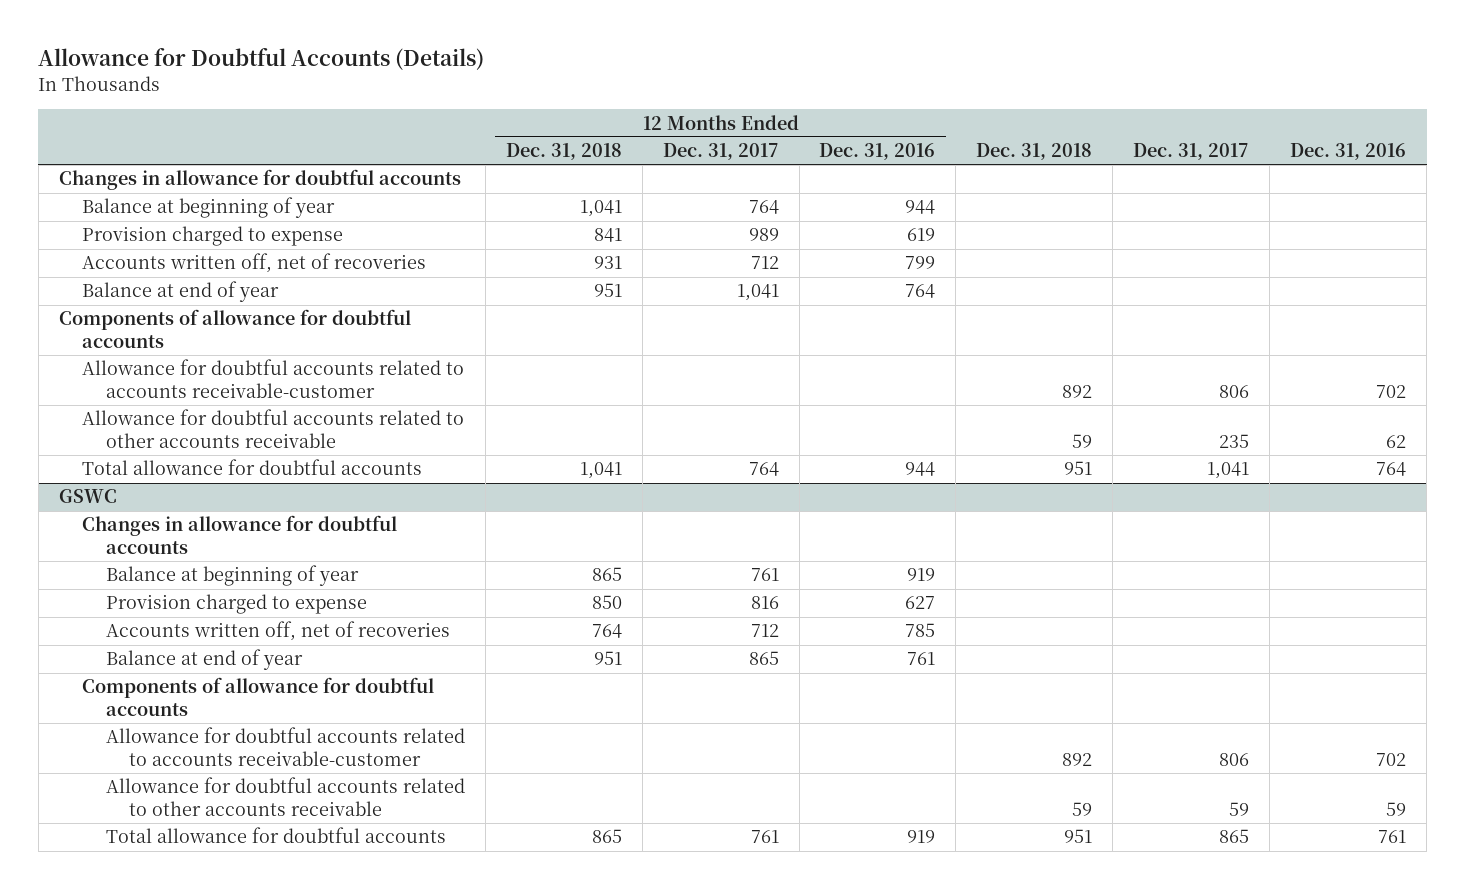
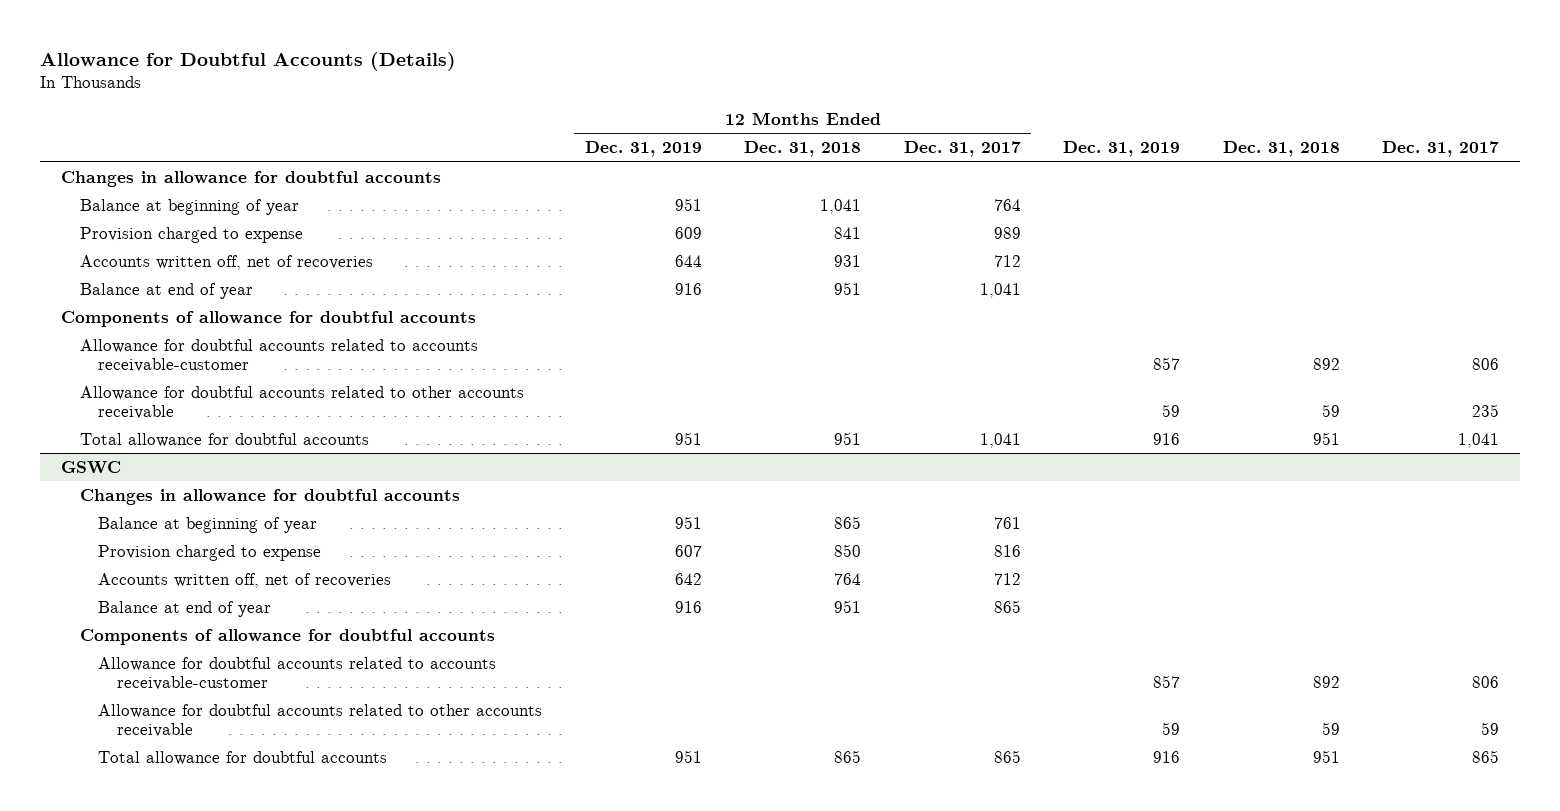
- | 12 Months Ended Dec. 31, 2018 | 12 Months Ended Dec. 31, 2017 | 12 Months Ended Dec. 31, 2016 | Dec. 31, 2018 | Dec. 31, 2017 | Dec. 31, 2016
+ | 12 Months Ended Dec. 31, 2019 | 12 Months Ended Dec. 31, 2018 | 12 Months Ended Dec. 31, 2017 | Dec. 31, 2019 | Dec. 31, 2018 | Dec. 31, 2017
- Total allowance for doubtful accounts | 1,041 | 764 | 944 | 951 | 1,041 | 764
+ Total allowance for doubtful accounts | 951 | 951 | 1,041 | 916 | 951 | 1,041
@ GSWC
- Total allowance for doubtful accounts | 865 | 761 | 919 | 951 | 865 | 761
+ Total allowance for doubtful accounts | 951 | 865 | 865 | 916 | 951 | 865

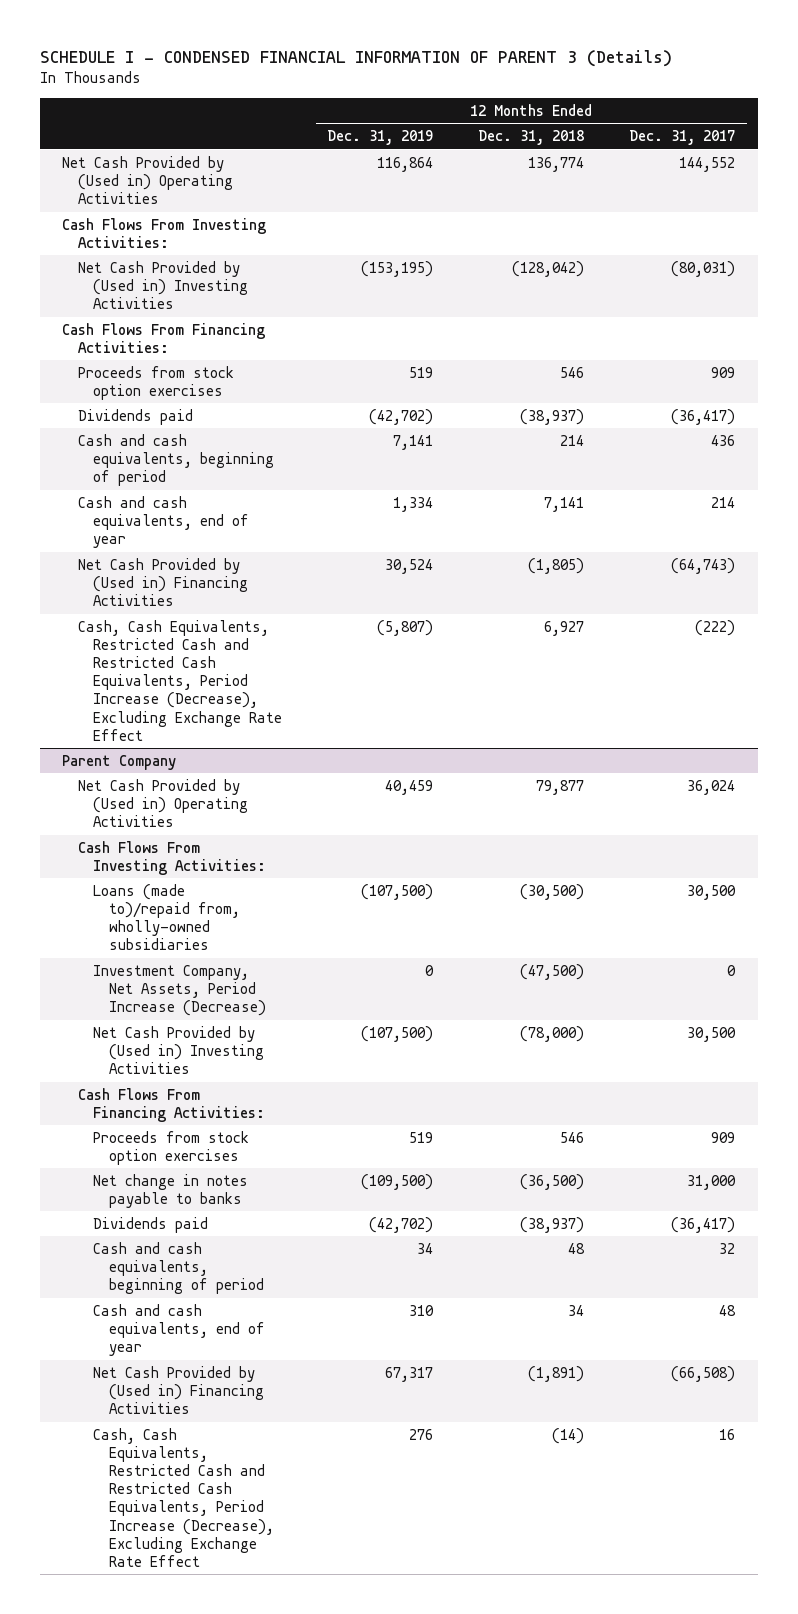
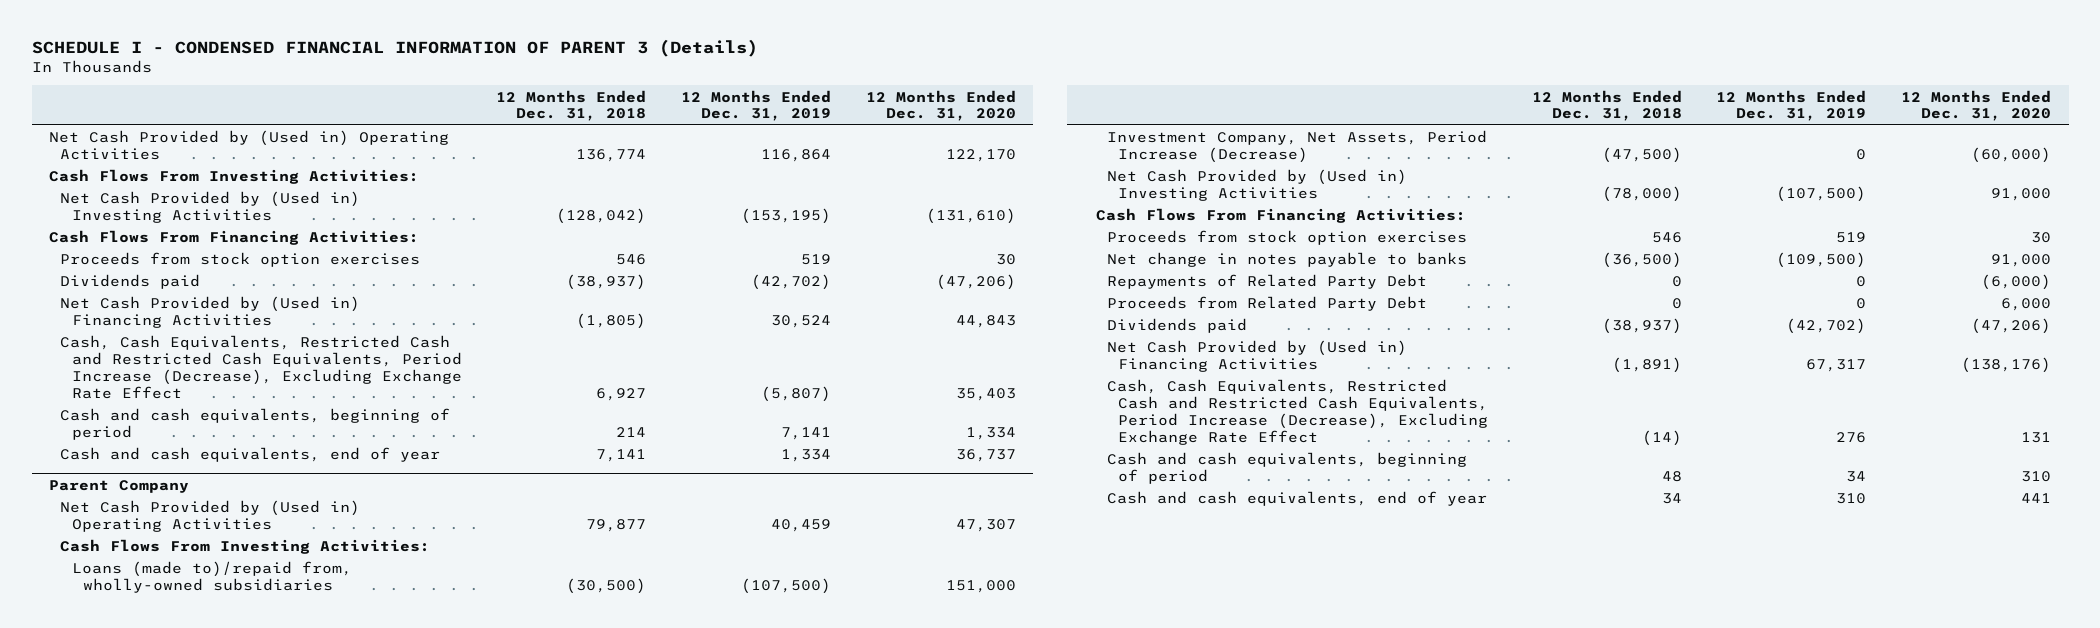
- | 12 Months Ended Dec. 31, 2019 | 12 Months Ended Dec. 31, 2018 | 12 Months Ended Dec. 31, 2017
+ | 12 Months Ended Dec. 31, 2018 | 12 Months Ended Dec. 31, 2019 | 12 Months Ended Dec. 31, 2020
moved down: Cash and cash equivalents, beginning of period | 214 | 7,141 | 1,334
moved down: Cash and cash equivalents, end of year | 7,141 | 1,334 | 36,737
@ Parent Company
+ Repayments of Related Party Debt | 0 | 0 | (6,000)
+ Proceeds from Related Party Debt | 0 | 0 | 6,000
moved down: Cash and cash equivalents, beginning of period | 48 | 34 | 310
moved down: Cash and cash equivalents, end of year | 34 | 310 | 441

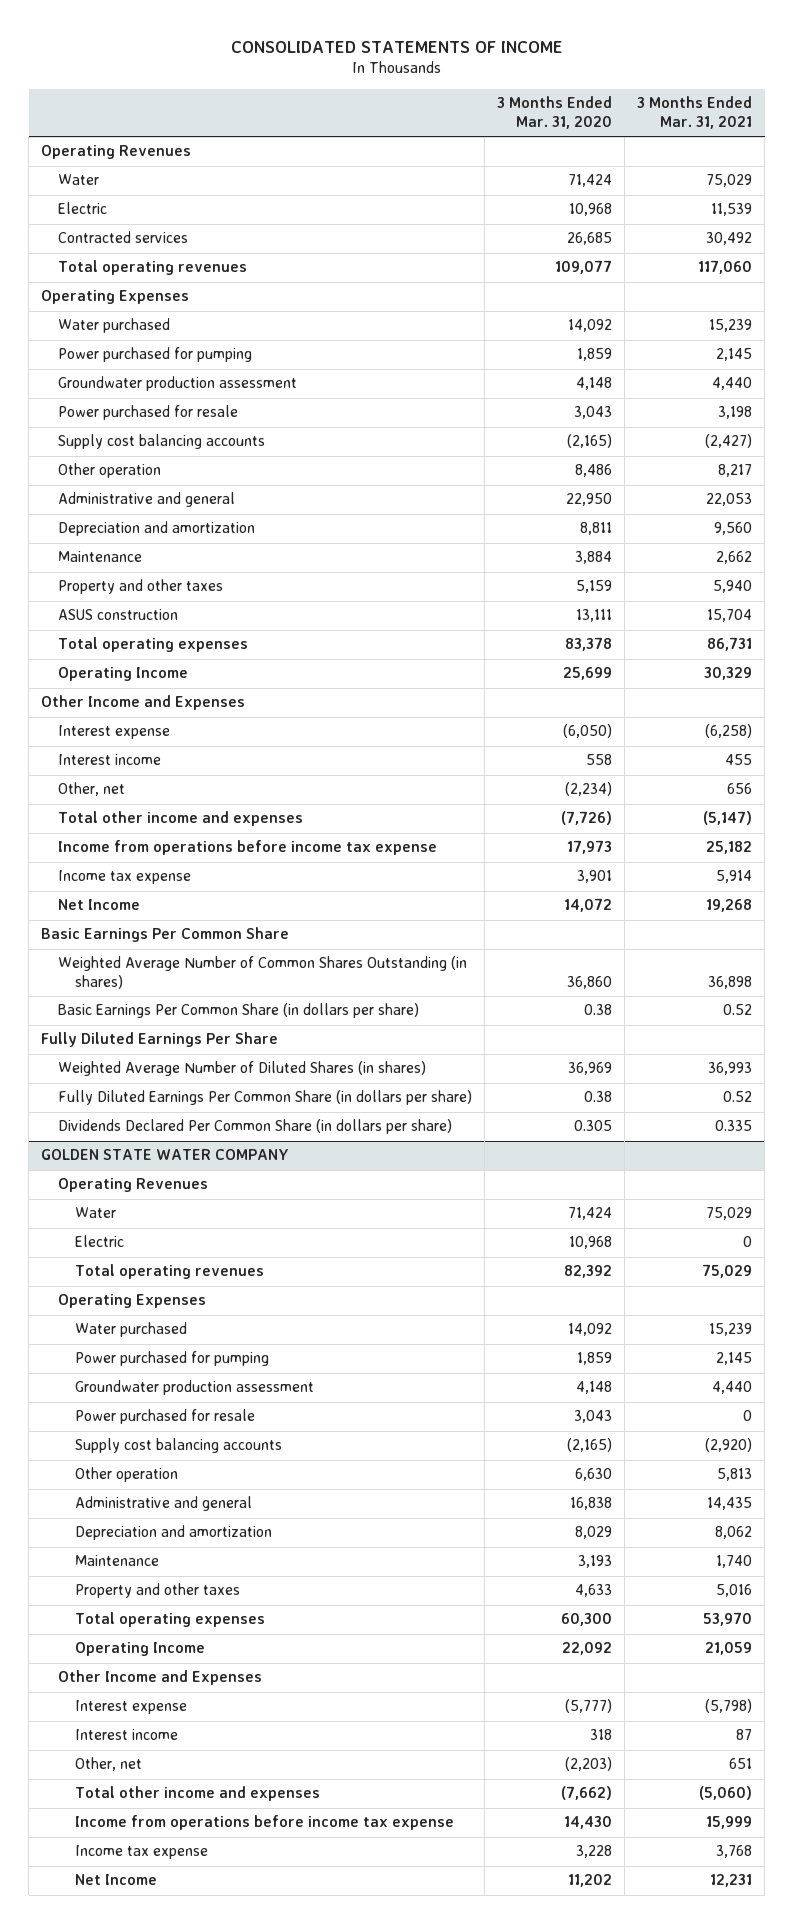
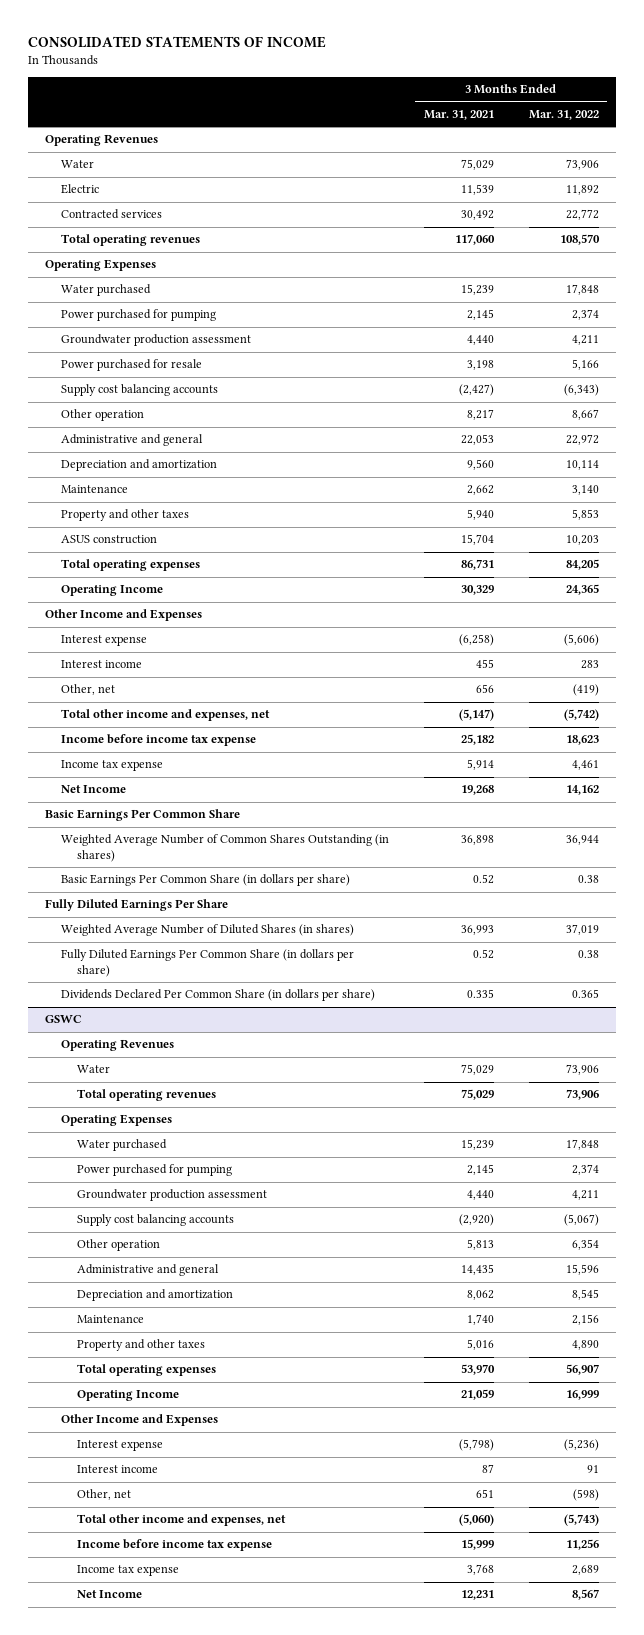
- | 3 Months Ended Mar. 31, 2020 | 3 Months Ended Mar. 31, 2021
+ | 3 Months Ended Mar. 31, 2021 | 3 Months Ended Mar. 31, 2022
- Total other income and expenses | (7,726) | (5,147)
- Income from operations before income tax expense | 17,973 | 25,182
+ Total other income and expenses, net | (5,147) | (5,742)
+ Income before income tax expense | 25,182 | 18,623
- GOLDEN STATE WATER COMPANY
+ GSWC
- Electric | 10,968 | 0
- Power purchased for resale | 3,043 | 0
- Total other income and expenses | (7,662) | (5,060)
- Income from operations before income tax expense | 14,430 | 15,999
+ Total other income and expenses, net | (5,060) | (5,743)
+ Income before income tax expense | 15,999 | 11,256

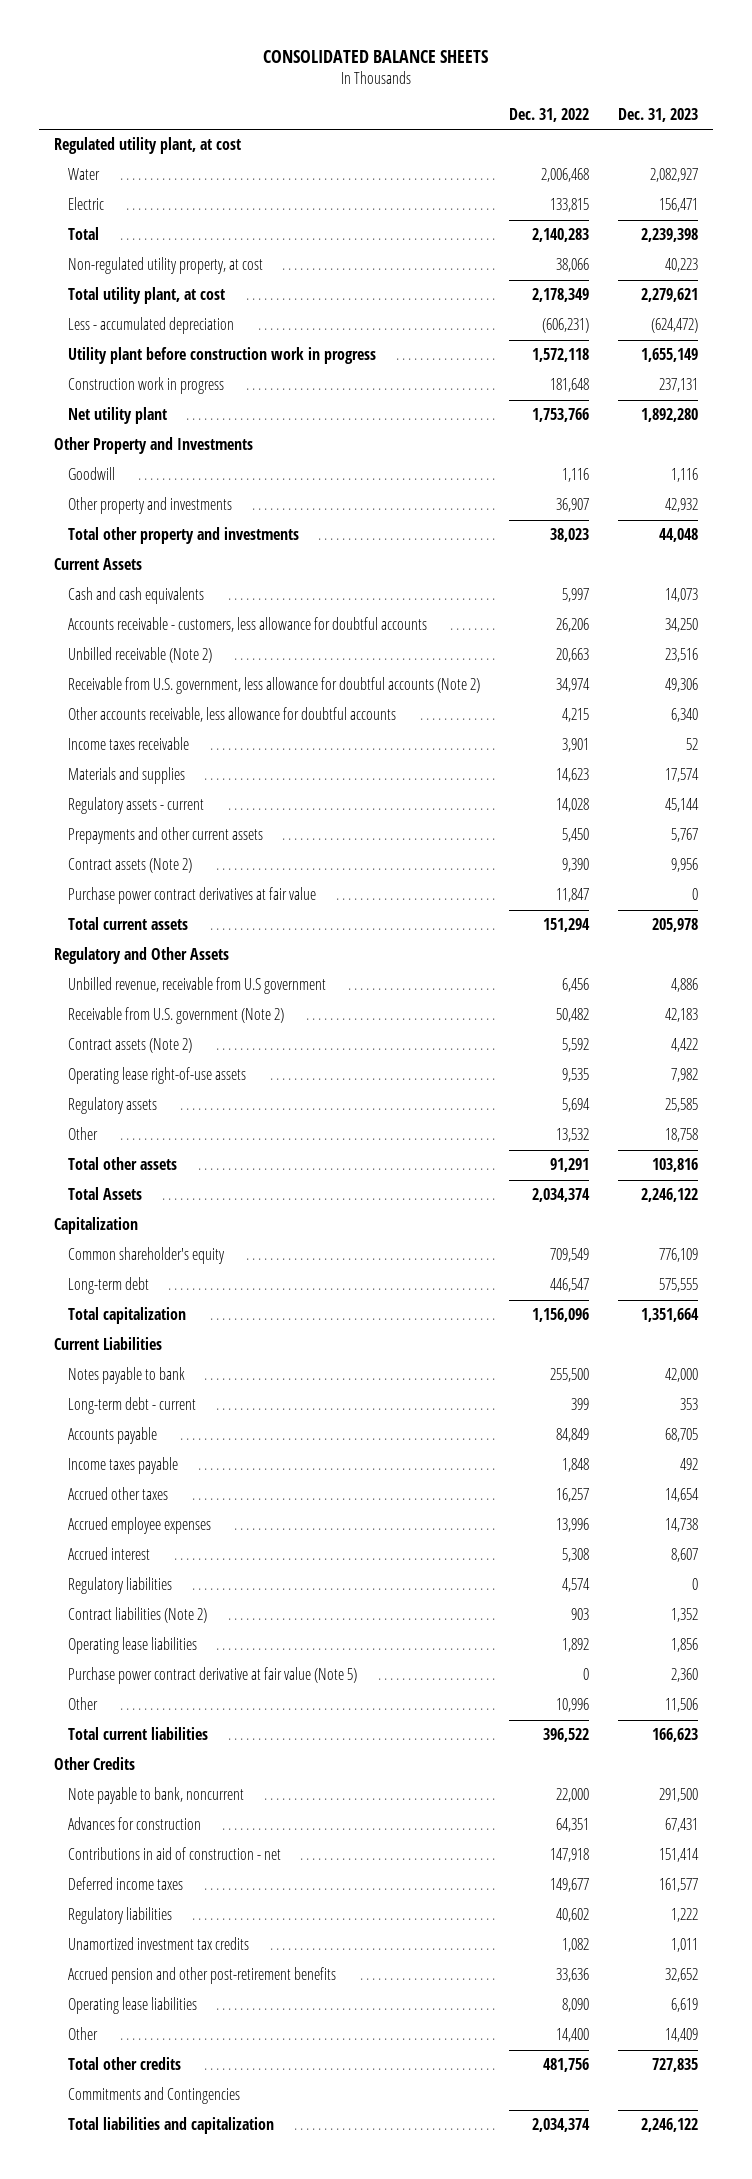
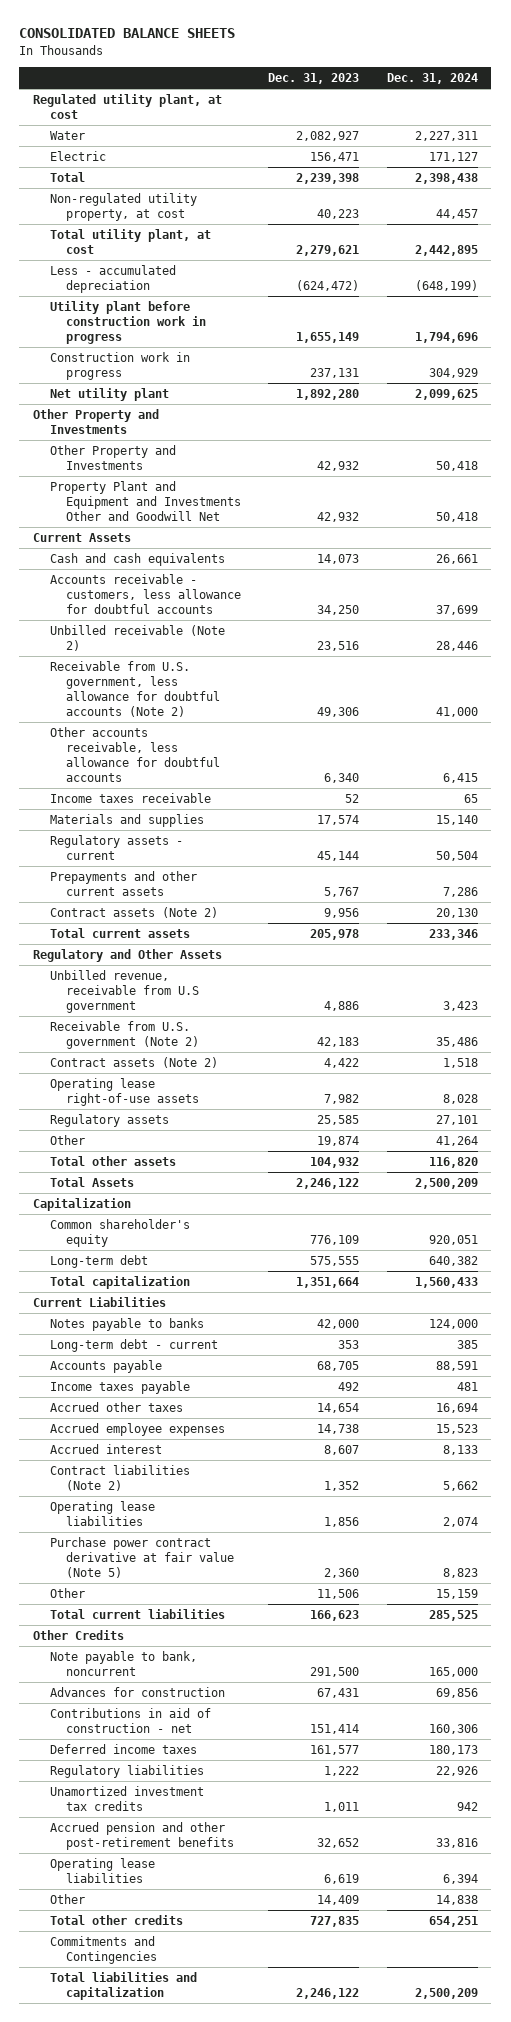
- | Dec. 31, 2022 | Dec. 31, 2023
+ | Dec. 31, 2023 | Dec. 31, 2024
- Goodwill | 1,116 | 1,116
- Other property and investments | 36,907 | 42,932
- Total other property and investments | 38,023 | 44,048
+ Other Property and Investments | 42,932 | 50,418
+ Property Plant and Equipment and Investments Other and Goodwill Net | 42,932 | 50,418
- Purchase power contract derivatives at fair value | 11,847 | 0
- Other | 13,532 | 18,758
- Total other assets | 91,291 | 103,816
+ Other | 19,874 | 41,264
+ Total other assets | 104,932 | 116,820
- Notes payable to bank | 255,500 | 42,000
+ Notes payable to banks | 42,000 | 124,000
- Regulatory liabilities | 4,574 | 0

